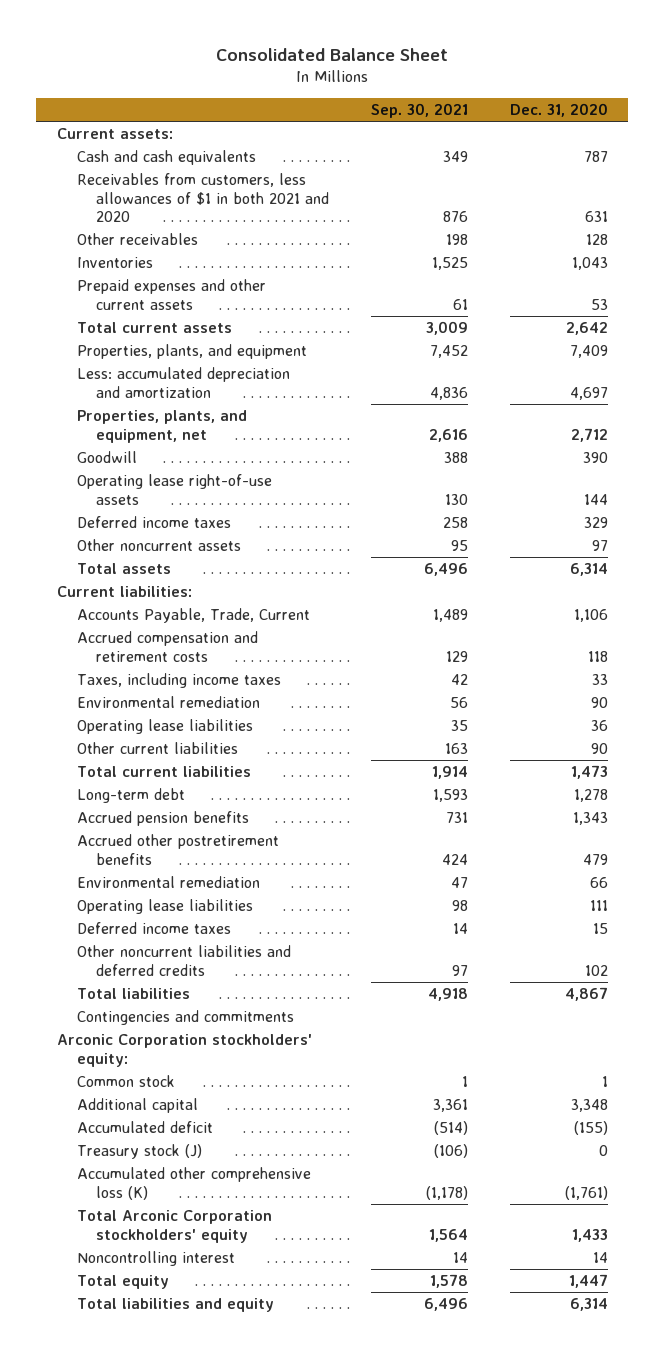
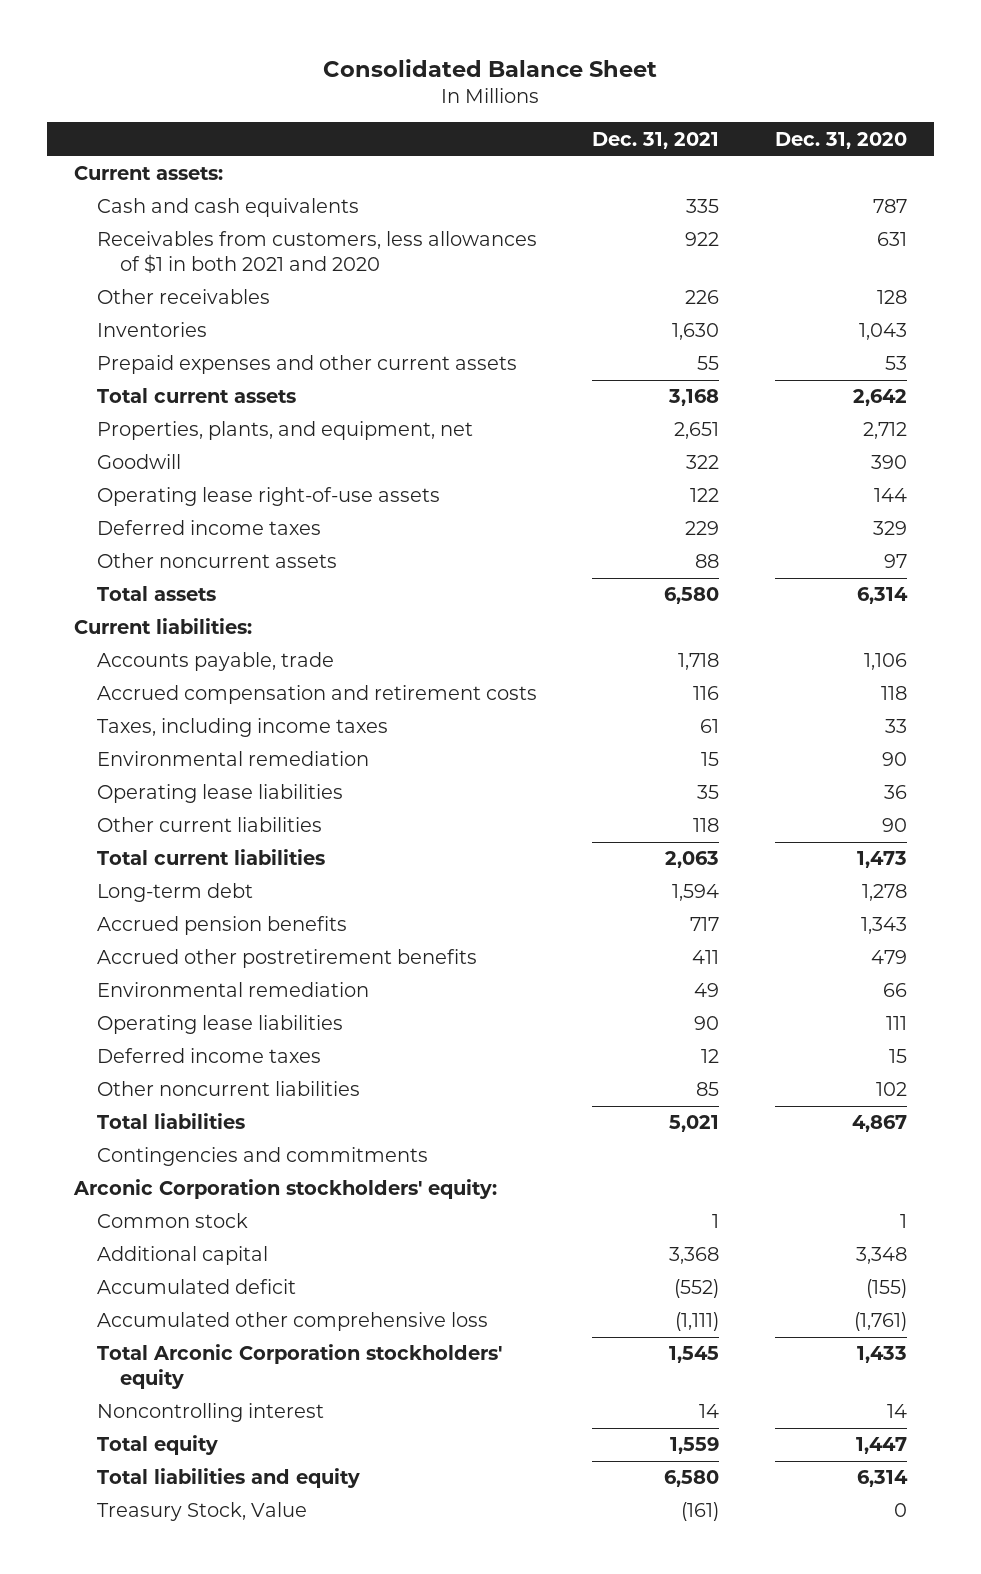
- | Sep. 30, 2021 | Dec. 31, 2020
+ | Dec. 31, 2021 | Dec. 31, 2020
- Properties, plants, and equipment | 7,452 | 7,409
- Less: accumulated depreciation and amortization | 4,836 | 4,697
- Accounts Payable, Trade, Current | 1,489 | 1,106
+ Accounts payable, trade | 1,718 | 1,106
- Other noncurrent liabilities and deferred credits | 97 | 102
+ Other noncurrent liabilities | 85 | 102
- Treasury stock (J) | (106) | 0
- Accumulated other comprehensive loss (K) | (1,178) | (1,761)
+ Accumulated other comprehensive loss | (1,111) | (1,761)
+ Treasury Stock, Value | (161) | 0

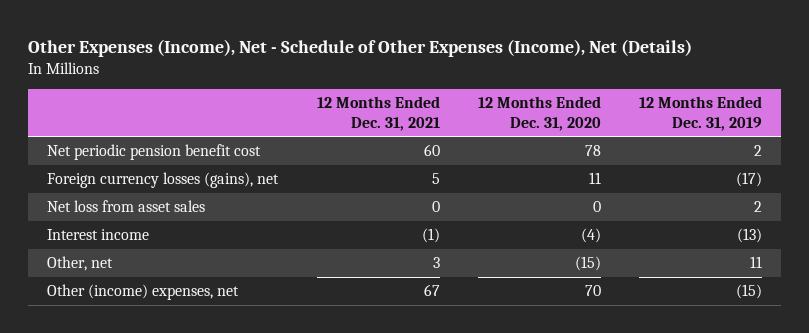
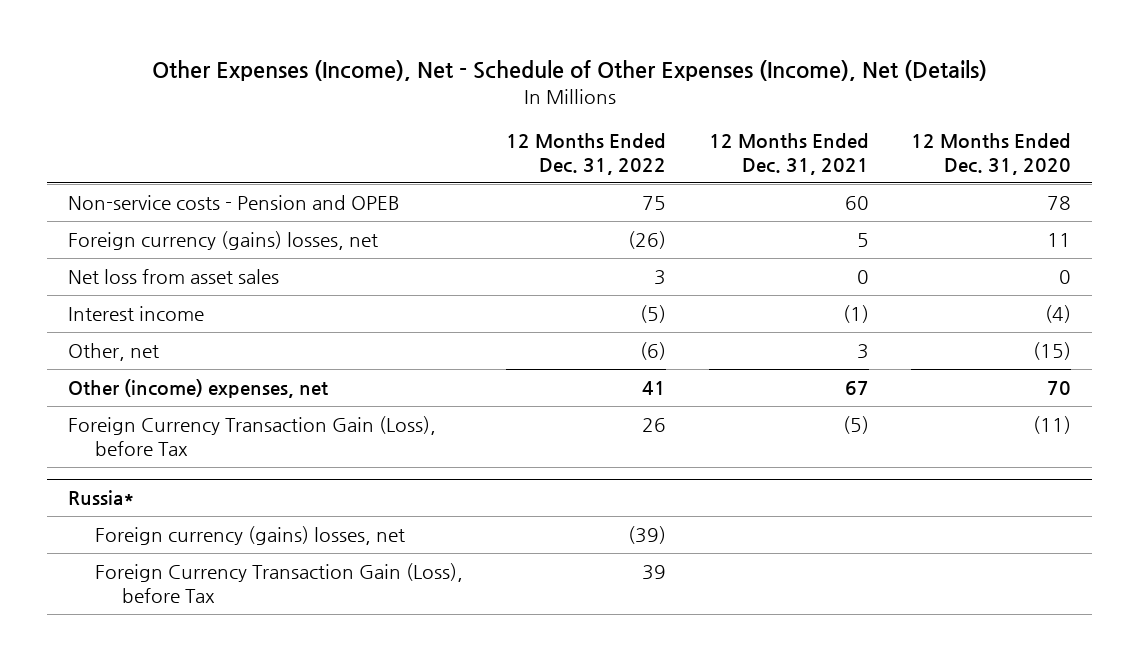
- | 12 Months Ended Dec. 31, 2021 | 12 Months Ended Dec. 31, 2020 | 12 Months Ended Dec. 31, 2019
+ | 12 Months Ended Dec. 31, 2022 | 12 Months Ended Dec. 31, 2021 | 12 Months Ended Dec. 31, 2020
- Net periodic pension benefit cost | 60 | 78 | 2
- Foreign currency losses (gains), net | 5 | 11 | (17)
+ Non-service costs - Pension and OPEB | 75 | 60 | 78
+ Foreign currency (gains) losses, net | (26) | 5 | 11
+ Foreign Currency Transaction Gain (Loss), before Tax | 26 | (5) | (11)
+ Russia*
+ Foreign currency (gains) losses, net | (39) | |
+ Foreign Currency Transaction Gain (Loss), before Tax | 39 | |

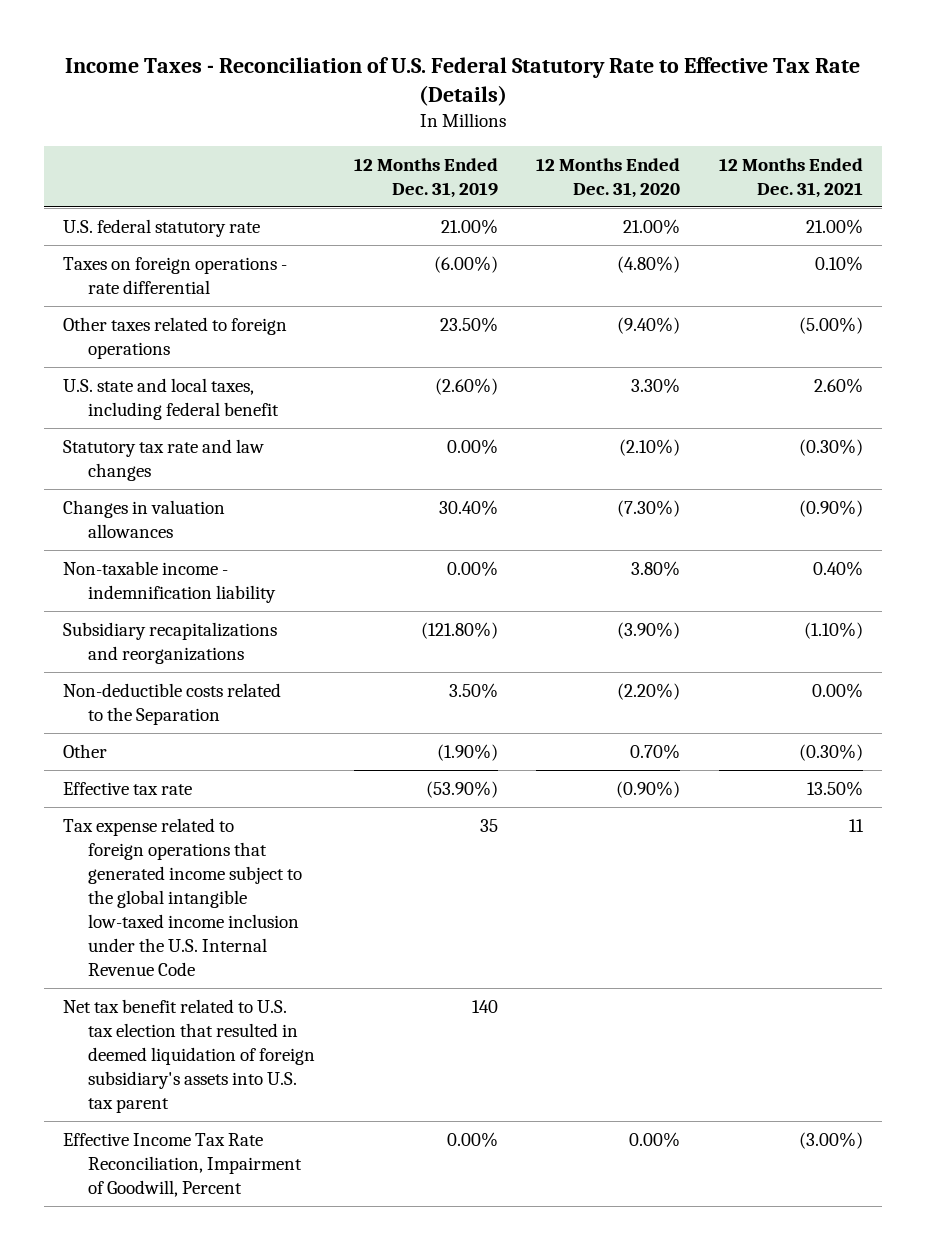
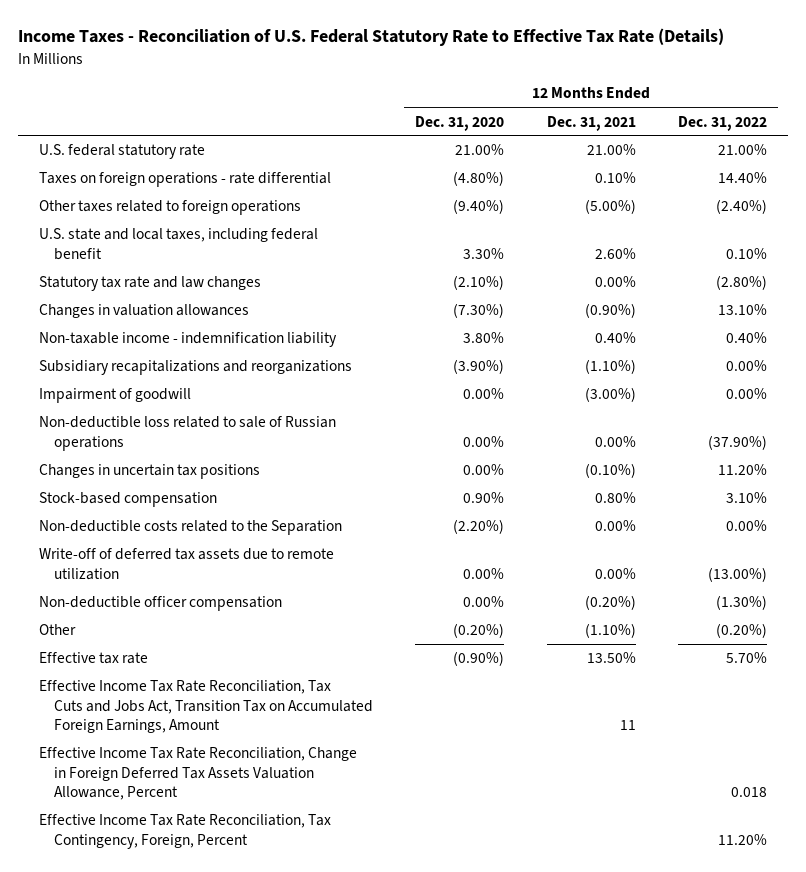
- | 12 Months Ended Dec. 31, 2019 | 12 Months Ended Dec. 31, 2020 | 12 Months Ended Dec. 31, 2021
+ | 12 Months Ended Dec. 31, 2020 | 12 Months Ended Dec. 31, 2021 | 12 Months Ended Dec. 31, 2022
- Statutory tax rate and law changes | 0.00% | (2.10%) | (0.30%)
+ Statutory tax rate and law changes | (2.10%) | 0.00% | (2.80%)
+ Impairment of goodwill | 0.00% | (3.00%) | 0.00%
+ Non-deductible loss related to sale of Russian operations | 0.00% | 0.00% | (37.90%)
+ Changes in uncertain tax positions | 0.00% | (0.10%) | 11.20%
+ Stock-based compensation | 0.90% | 0.80% | 3.10%
- Other | (1.90%) | 0.70% | (0.30%)
+ Write-off of deferred tax assets due to remote utilization | 0.00% | 0.00% | (13.00%)
+ Non-deductible officer compensation | 0.00% | (0.20%) | (1.30%)
+ Other | (0.20%) | (1.10%) | (0.20%)
- Tax expense related to foreign operations that generated income subject to the global intangible low-taxed income inclusion under the U.S. Internal Revenue Code | 35 | | 11
- Net tax benefit related to U.S. tax election that resulted in deemed liquidation of foreign subsidiary's assets into U.S. tax parent | 140 | |
- Effective Income Tax Rate Reconciliation, Impairment of Goodwill, Percent | 0.00% | 0.00% | (3.00%)
+ Effective Income Tax Rate Reconciliation, Tax Cuts and Jobs Act, Transition Tax on Accumulated Foreign Earnings, Amount | | 11 |
+ Effective Income Tax Rate Reconciliation, Change in Foreign Deferred Tax Assets Valuation Allowance, Percent | | | 0.018
+ Effective Income Tax Rate Reconciliation, Tax Contingency, Foreign, Percent | | | 11.20%

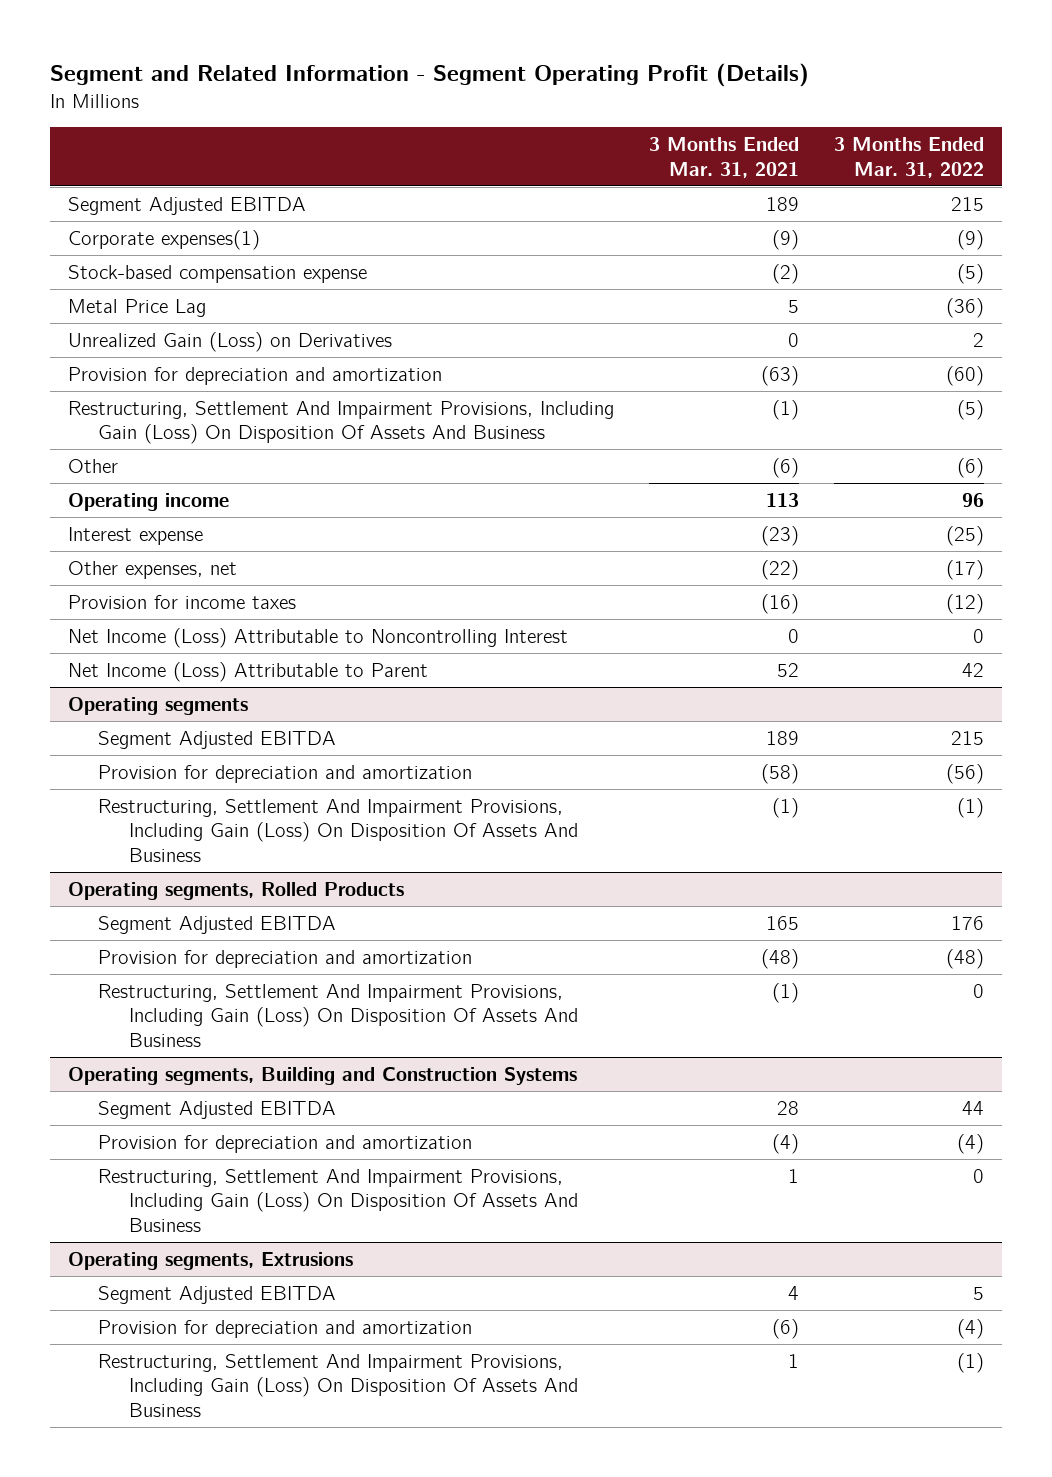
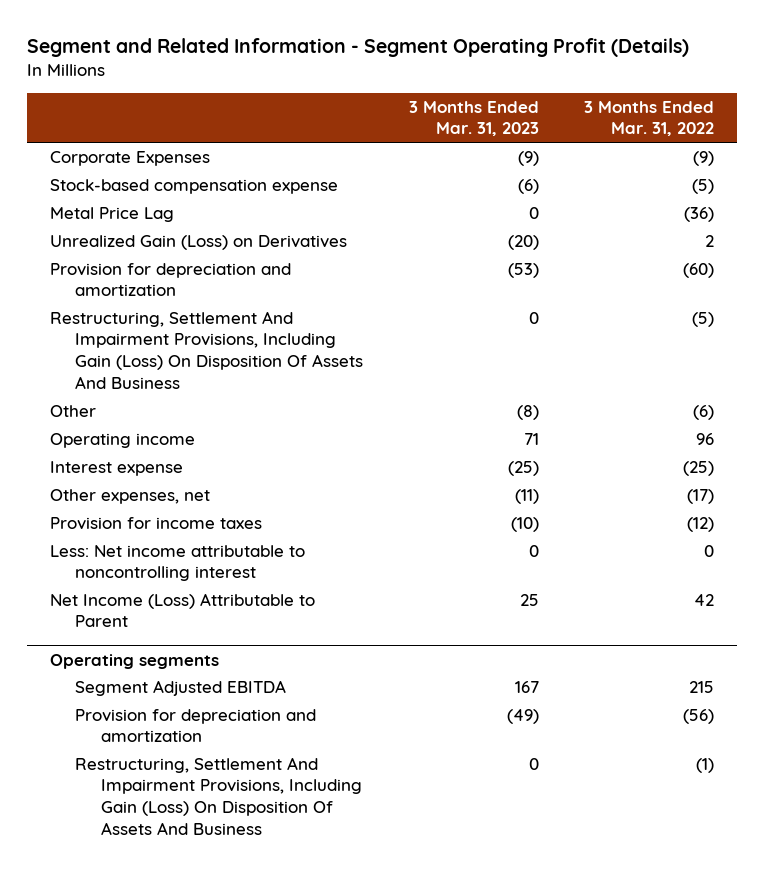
- | 3 Months Ended Mar. 31, 2021 | 3 Months Ended Mar. 31, 2022
+ | 3 Months Ended Mar. 31, 2023 | 3 Months Ended Mar. 31, 2022
- Segment Adjusted EBITDA | 189 | 215
- Corporate expenses(1) | (9) | (9)
+ Corporate Expenses | (9) | (9)
- Net Income (Loss) Attributable to Noncontrolling Interest | 0 | 0
+ Less: Net income attributable to noncontrolling interest | 0 | 0
- Operating segments, Rolled Products
- Segment Adjusted EBITDA | 165 | 176
- Provision for depreciation and amortization | (48) | (48)
- Restructuring, Settlement And Impairment Provisions, Including Gain (Loss) On Disposition Of Assets And Business | (1) | 0
- Operating segments, Building and Construction Systems
- Segment Adjusted EBITDA | 28 | 44
- Provision for depreciation and amortization | (4) | (4)
- Restructuring, Settlement And Impairment Provisions, Including Gain (Loss) On Disposition Of Assets And Business | 1 | 0
- Operating segments, Extrusions
- Segment Adjusted EBITDA | 4 | 5
- Provision for depreciation and amortization | (6) | (4)
- Restructuring, Settlement And Impairment Provisions, Including Gain (Loss) On Disposition Of Assets And Business | 1 | (1)

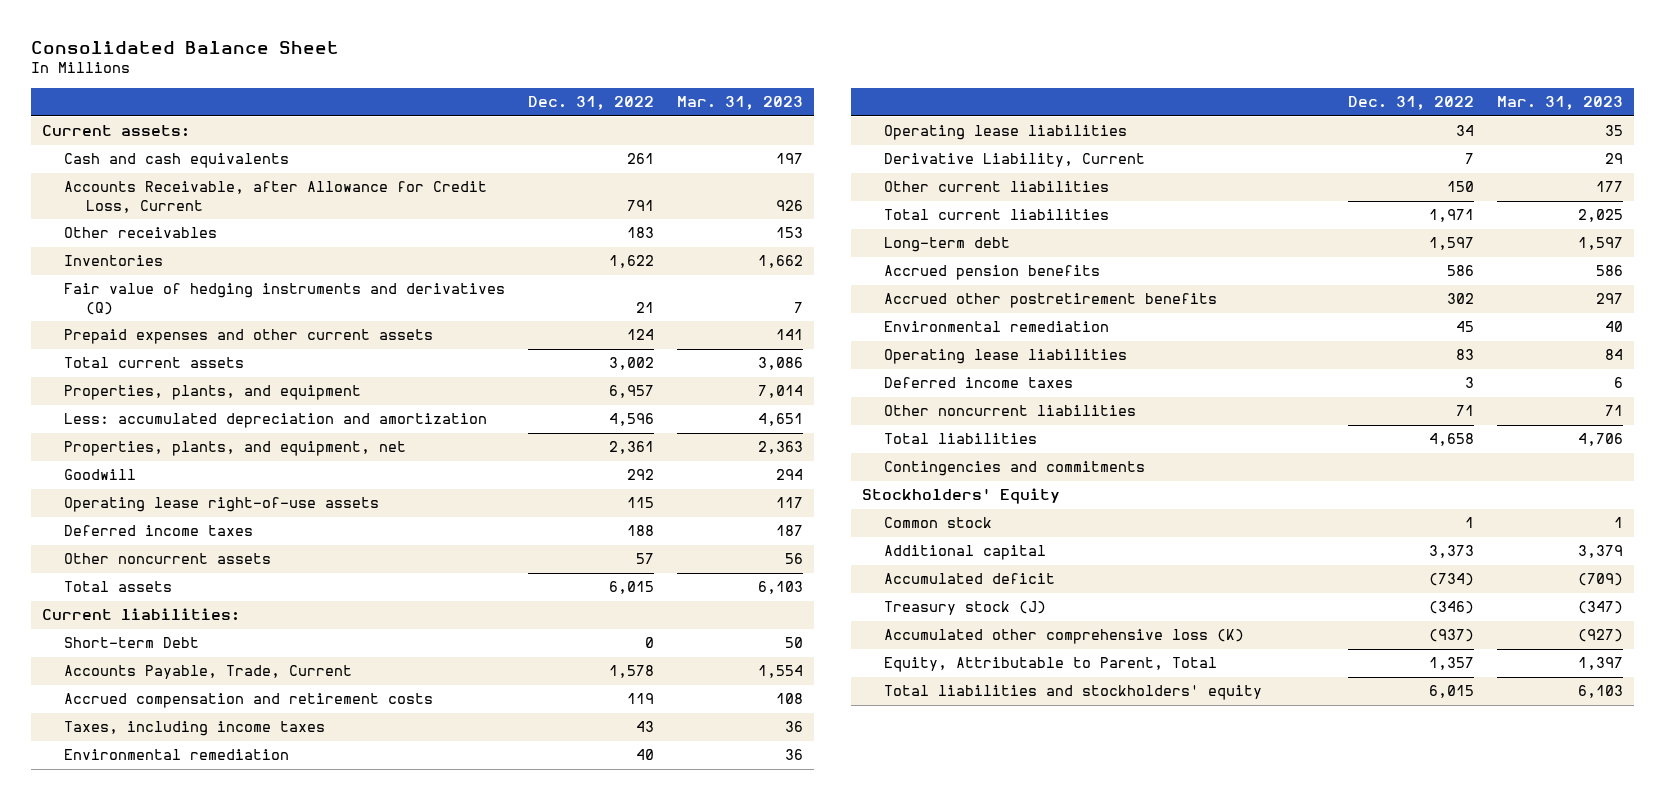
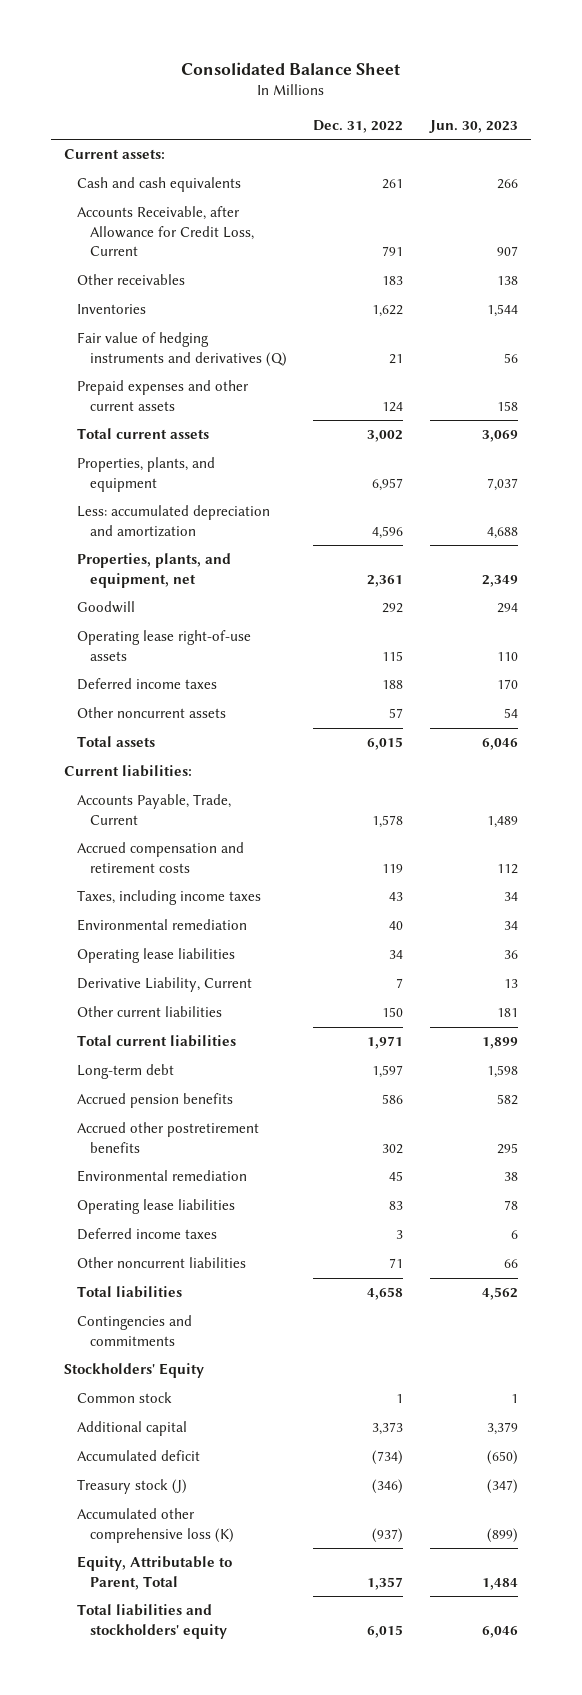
- | Dec. 31, 2022 | Mar. 31, 2023
+ | Dec. 31, 2022 | Jun. 30, 2023
- Short-term Debt | 0 | 50

